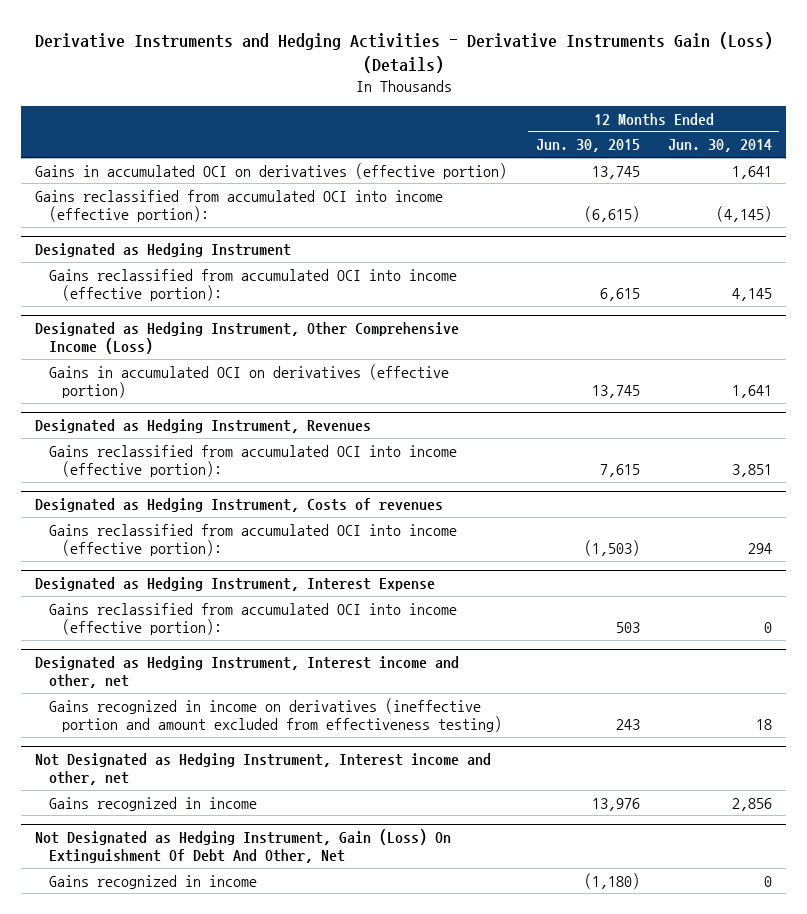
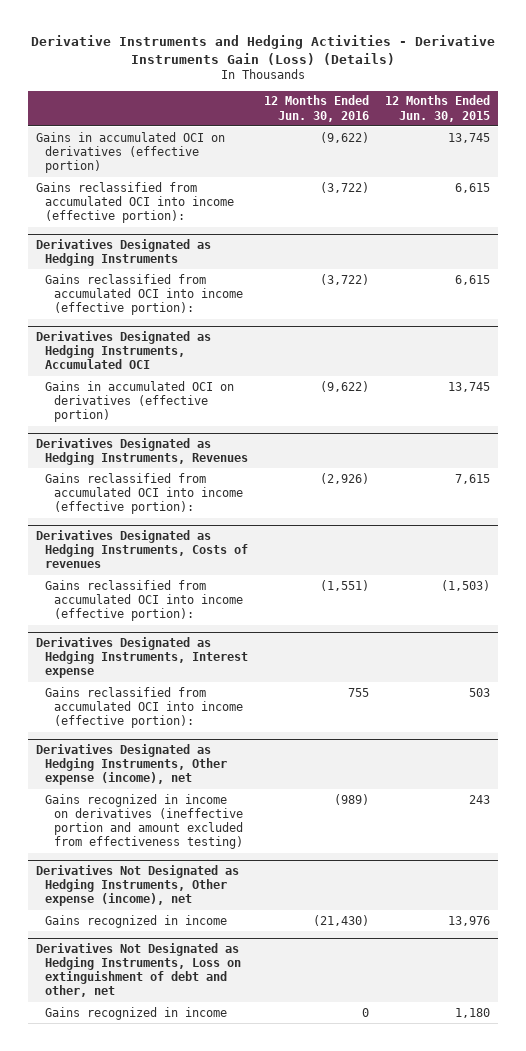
- | 12 Months Ended Jun. 30, 2015 | 12 Months Ended Jun. 30, 2014
+ | 12 Months Ended Jun. 30, 2016 | 12 Months Ended Jun. 30, 2015
- Gains reclassified from accumulated OCI into income (effective portion): | (6,615) | (4,145)
- Designated as Hedging Instrument
- Designated as Hedging Instrument, Other Comprehensive Income (Loss)
+ Derivatives Designated as Hedging Instruments
+ Gains reclassified from accumulated OCI into income (effective portion): | (3,722) | 6,615
+ Derivatives Designated as Hedging Instruments, Accumulated OCI
- Designated as Hedging Instrument, Revenues
+ Derivatives Designated as Hedging Instruments, Revenues
- Designated as Hedging Instrument, Costs of revenues
+ Derivatives Designated as Hedging Instruments, Costs of revenues
- Designated as Hedging Instrument, Interest Expense
+ Derivatives Designated as Hedging Instruments, Interest expense
- Designated as Hedging Instrument, Interest income and other, net
+ Derivatives Designated as Hedging Instruments, Other expense (income), net
- Not Designated as Hedging Instrument, Interest income and other, net
+ Derivatives Not Designated as Hedging Instruments, Other expense (income), net
- Not Designated as Hedging Instrument, Gain (Loss) On Extinguishment Of Debt And Other, Net
- Gains recognized in income | (1,180) | 0
+ Derivatives Not Designated as Hedging Instruments, Loss on extinguishment of debt and other, net
+ Gains recognized in income | 0 | 1,180

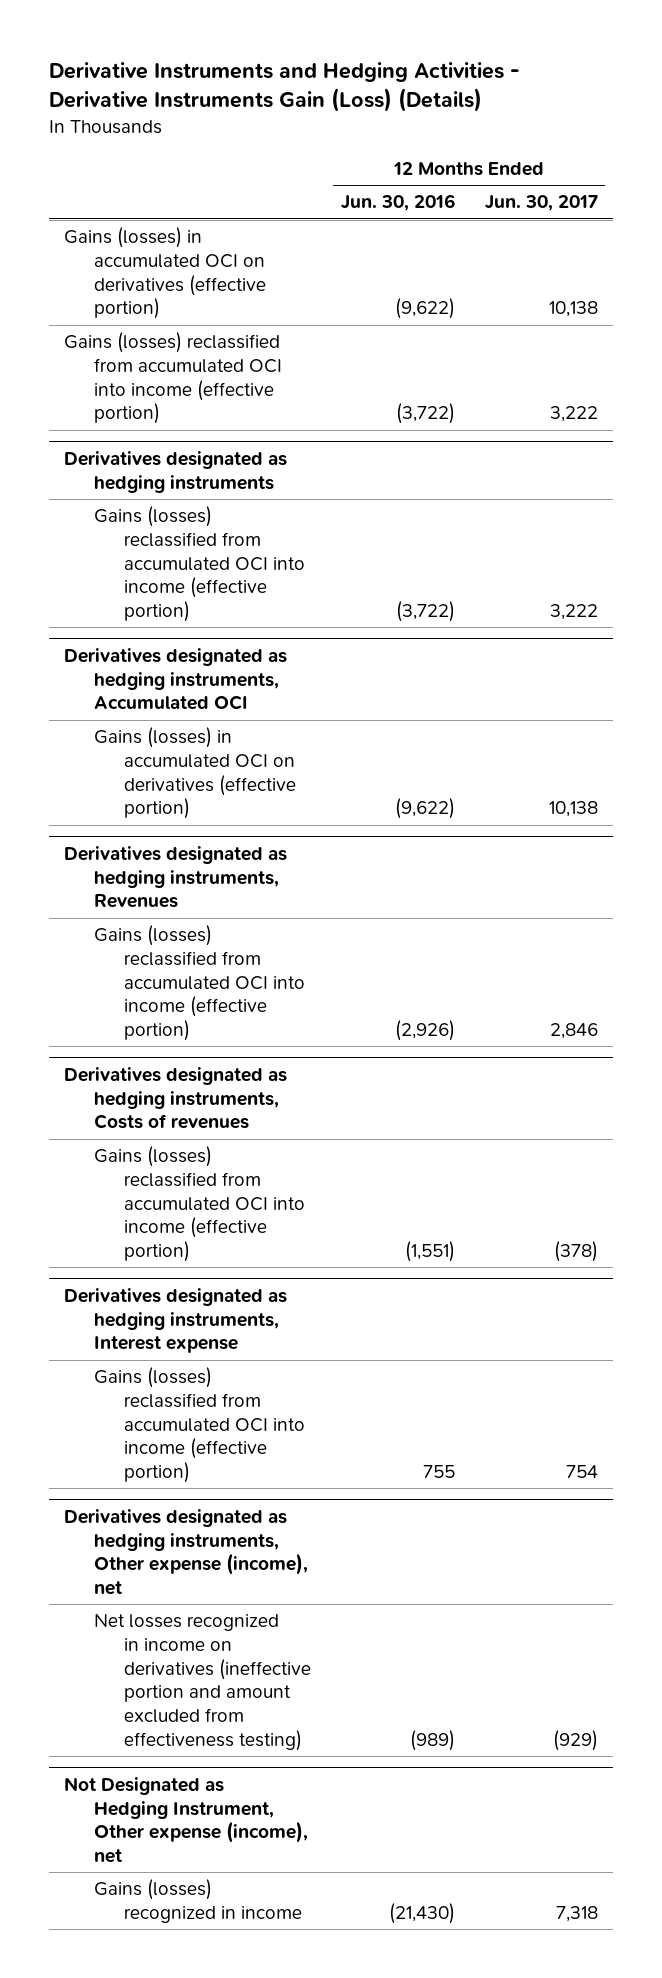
- | 12 Months Ended Jun. 30, 2016 | 12 Months Ended Jun. 30, 2015
+ | 12 Months Ended Jun. 30, 2016 | 12 Months Ended Jun. 30, 2017
- Gains in accumulated OCI on derivatives (effective portion) | (9,622) | 13,745
- Gains reclassified from accumulated OCI into income (effective portion): | (3,722) | 6,615
- Derivatives Designated as Hedging Instruments
- Gains reclassified from accumulated OCI into income (effective portion): | (3,722) | 6,615
- Derivatives Designated as Hedging Instruments, Accumulated OCI
- Gains in accumulated OCI on derivatives (effective portion) | (9,622) | 13,745
- Derivatives Designated as Hedging Instruments, Revenues
- Gains reclassified from accumulated OCI into income (effective portion): | (2,926) | 7,615
- Derivatives Designated as Hedging Instruments, Costs of revenues
- Gains reclassified from accumulated OCI into income (effective portion): | (1,551) | (1,503)
- Derivatives Designated as Hedging Instruments, Interest expense
- Gains reclassified from accumulated OCI into income (effective portion): | 755 | 503
- Derivatives Designated as Hedging Instruments, Other expense (income), net
- Gains recognized in income on derivatives (ineffective portion and amount excluded from effectiveness testing) | (989) | 243
- Derivatives Not Designated as Hedging Instruments, Other expense (income), net
- Gains recognized in income | (21,430) | 13,976
- Derivatives Not Designated as Hedging Instruments, Loss on extinguishment of debt and other, net
- Gains recognized in income | 0 | 1,180
+ Gains (losses) in accumulated OCI on derivatives (effective portion) | (9,622) | 10,138
+ Gains (losses) reclassified from accumulated OCI into income (effective portion) | (3,722) | 3,222
+ Derivatives designated as hedging instruments
+ Gains (losses) reclassified from accumulated OCI into income (effective portion) | (3,722) | 3,222
+ Derivatives designated as hedging instruments, Accumulated OCI
+ Gains (losses) in accumulated OCI on derivatives (effective portion) | (9,622) | 10,138
+ Derivatives designated as hedging instruments, Revenues
+ Gains (losses) reclassified from accumulated OCI into income (effective portion) | (2,926) | 2,846
+ Derivatives designated as hedging instruments, Costs of revenues
+ Gains (losses) reclassified from accumulated OCI into income (effective portion) | (1,551) | (378)
+ Derivatives designated as hedging instruments, Interest expense
+ Gains (losses) reclassified from accumulated OCI into income (effective portion) | 755 | 754
+ Derivatives designated as hedging instruments, Other expense (income), net
+ Net losses recognized in income on derivatives (ineffective portion and amount excluded from effectiveness testing) | (989) | (929)
+ Not Designated as Hedging Instrument, Other expense (income), net
+ Gains (losses) recognized in income | (21,430) | 7,318

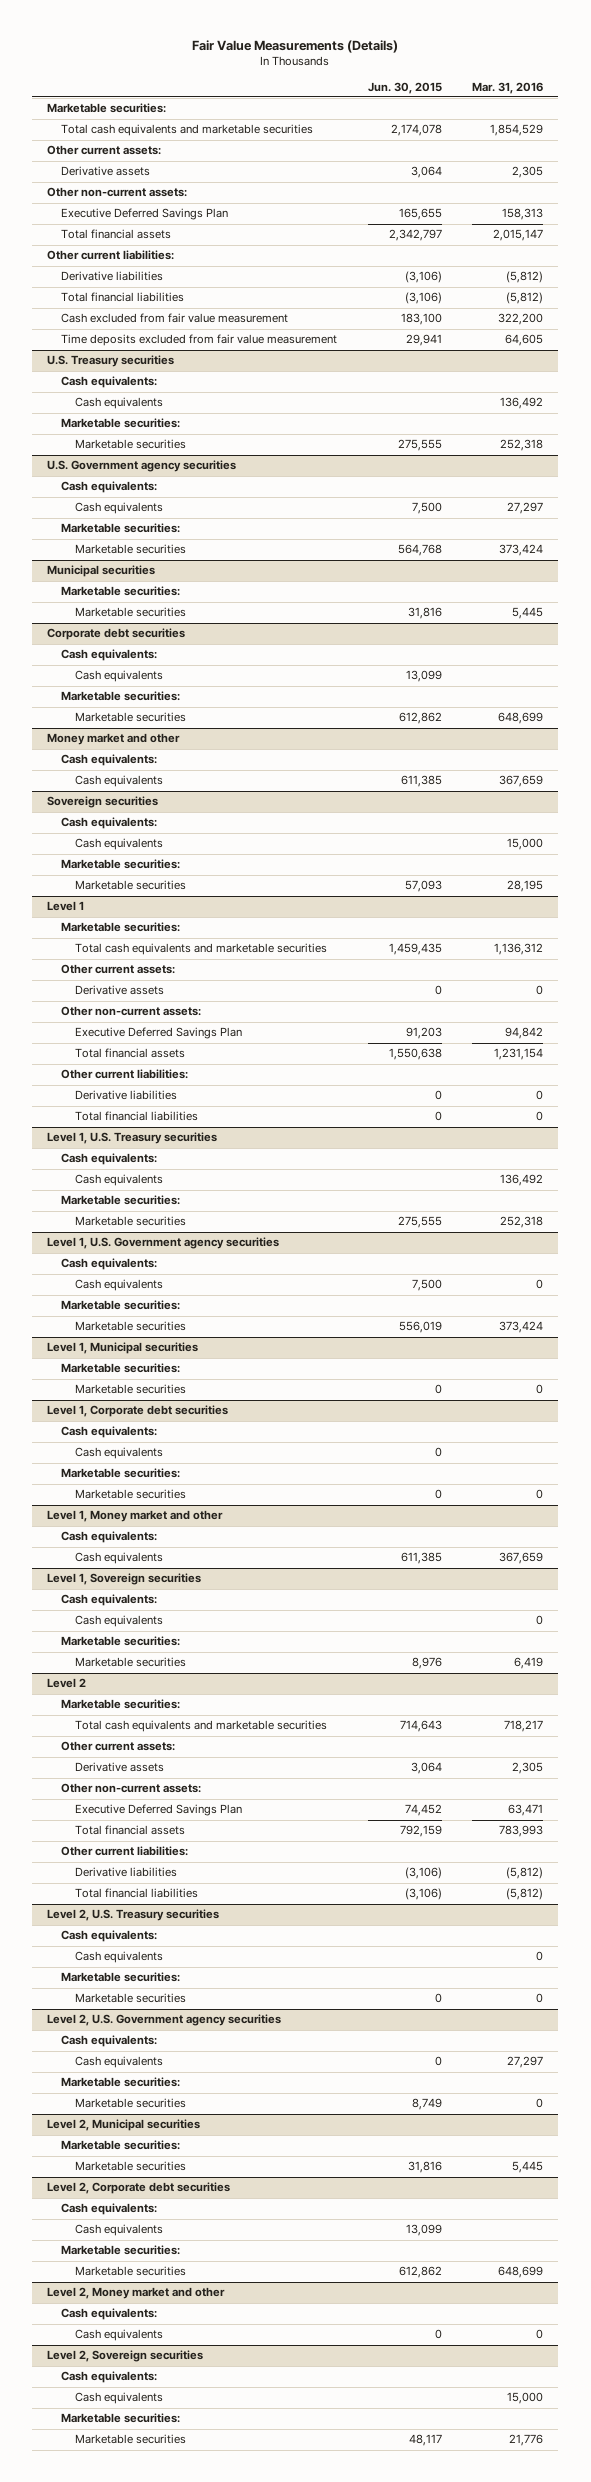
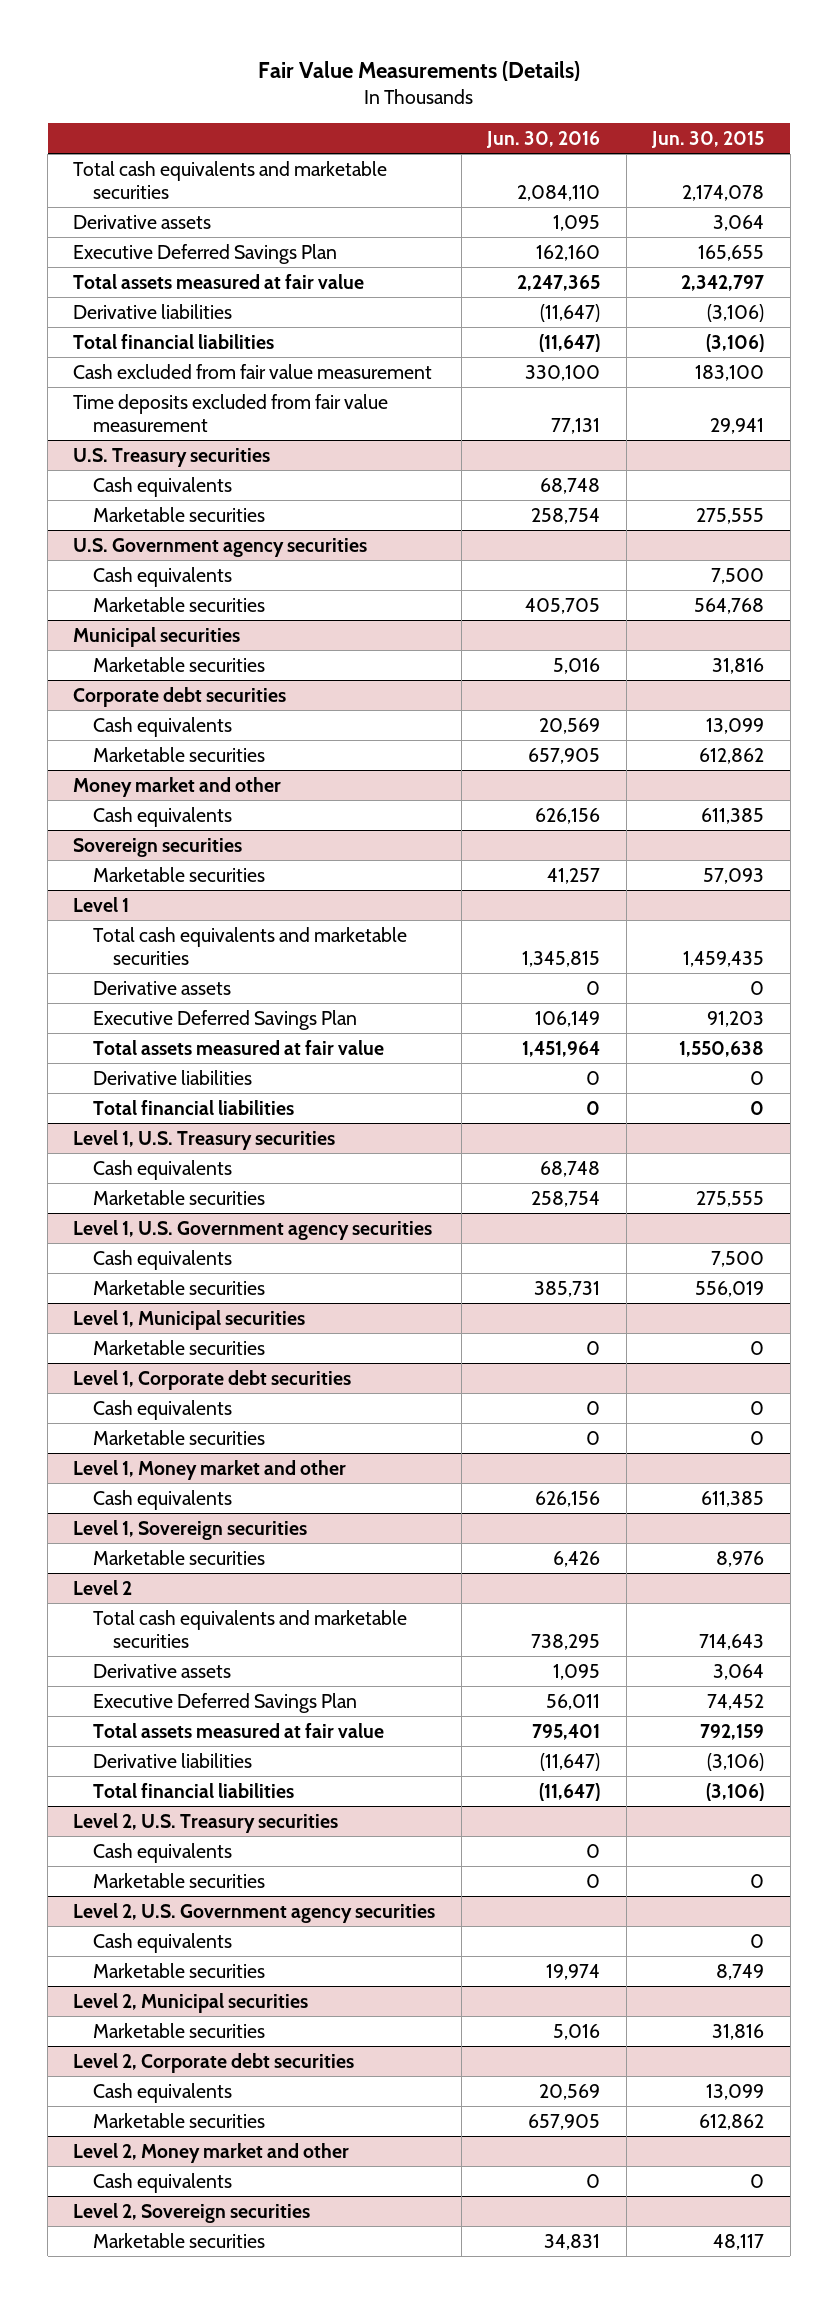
- | Jun. 30, 2015 | Mar. 31, 2016
+ | Jun. 30, 2016 | Jun. 30, 2015
- Marketable securities:
- Other current assets:
- Other non-current assets:
- Total financial assets | 2,342,797 | 2,015,147
- Other current liabilities:
+ Total assets measured at fair value | 2,247,365 | 2,342,797
@ U.S. Treasury securities
- Cash equivalents:
- Marketable securities:
@ U.S. Government agency securities
- Cash equivalents:
- Marketable securities:
@ Municipal securities
- Marketable securities:
@ Corporate debt securities
- Cash equivalents:
- Marketable securities:
@ Money market and other
- Cash equivalents:
@ Sovereign securities
- Cash equivalents:
- Cash equivalents | | 15,000
- Marketable securities:
@ Level 1
- Marketable securities:
- Other current assets:
- Other non-current assets:
- Total financial assets | 1,550,638 | 1,231,154
- Other current liabilities:
+ Total assets measured at fair value | 1,451,964 | 1,550,638
@ Level 1, U.S. Treasury securities
- Cash equivalents:
- Marketable securities:
@ Level 1, U.S. Government agency securities
- Cash equivalents:
- Marketable securities:
@ Level 1, Municipal securities
- Marketable securities:
@ Level 1, Corporate debt securities
- Cash equivalents:
- Marketable securities:
@ Level 1, Money market and other
- Cash equivalents:
@ Level 1, Sovereign securities
- Cash equivalents:
- Cash equivalents | | 0
- Marketable securities:
@ Level 2
- Marketable securities:
- Other current assets:
- Other non-current assets:
- Total financial assets | 792,159 | 783,993
- Other current liabilities:
+ Total assets measured at fair value | 795,401 | 792,159
@ Level 2, U.S. Treasury securities
- Cash equivalents:
- Marketable securities:
@ Level 2, U.S. Government agency securities
- Cash equivalents:
- Marketable securities:
@ Level 2, Municipal securities
- Marketable securities:
@ Level 2, Corporate debt securities
- Cash equivalents:
- Marketable securities:
@ Level 2, Money market and other
- Cash equivalents:
@ Level 2, Sovereign securities
- Cash equivalents:
- Cash equivalents | | 15,000
- Marketable securities:

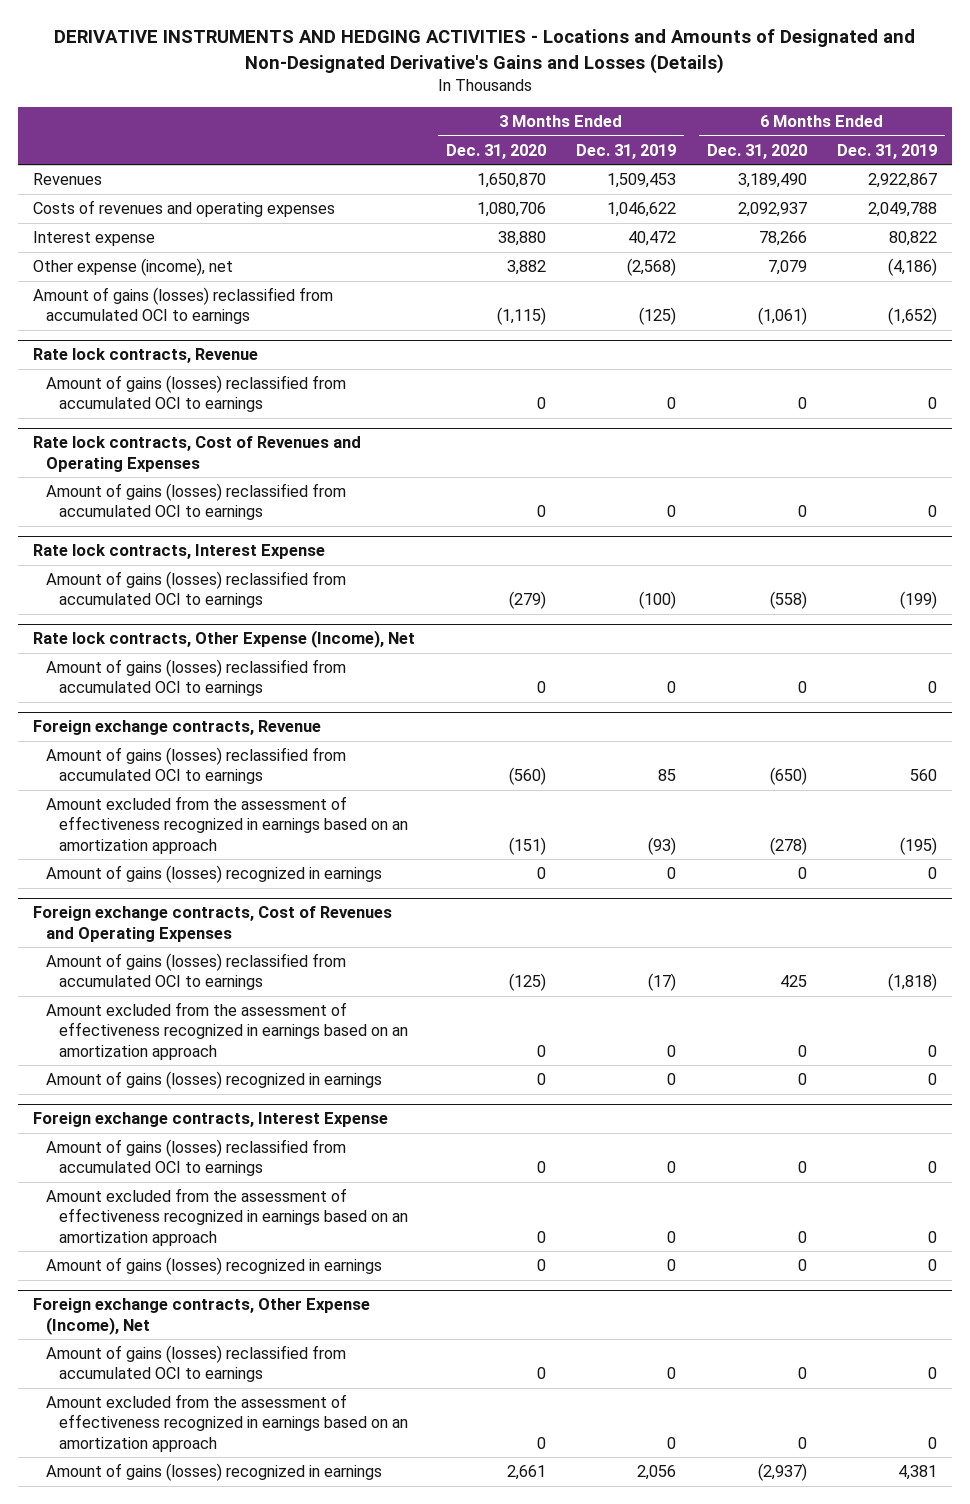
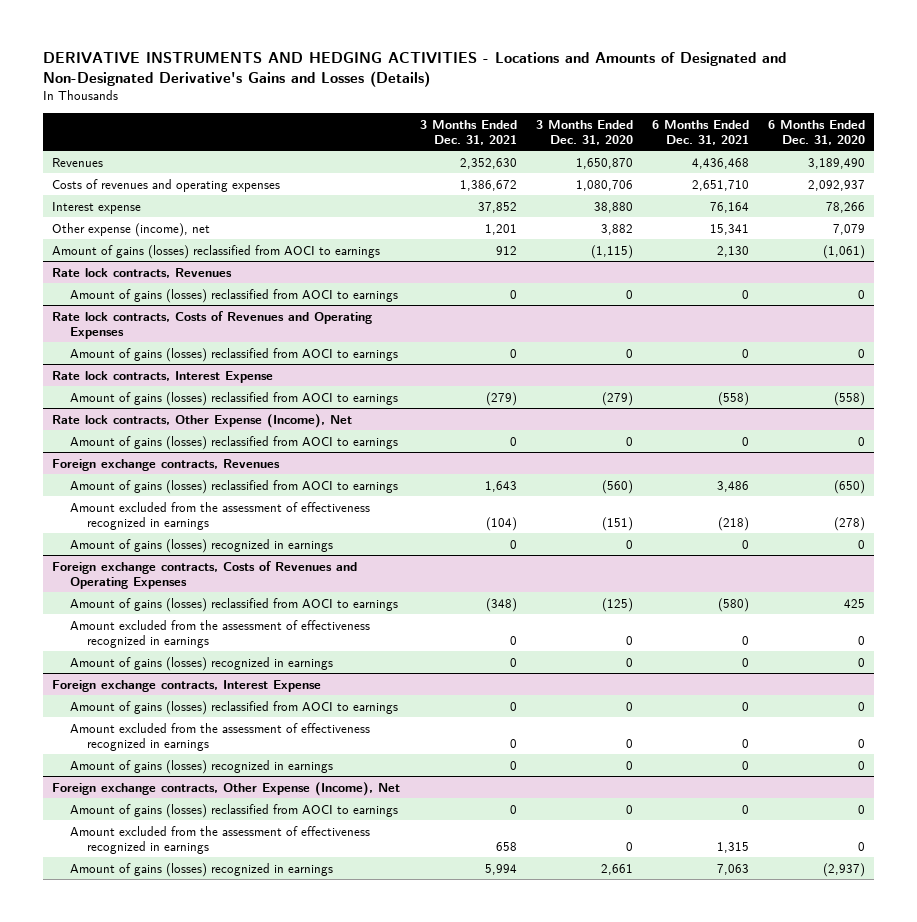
- | 3 Months Ended Dec. 31, 2020 | 3 Months Ended Dec. 31, 2019 | 6 Months Ended Dec. 31, 2020 | 6 Months Ended Dec. 31, 2019
+ | 3 Months Ended Dec. 31, 2021 | 3 Months Ended Dec. 31, 2020 | 6 Months Ended Dec. 31, 2021 | 6 Months Ended Dec. 31, 2020
- Amount of gains (losses) reclassified from accumulated OCI to earnings | (1,115) | (125) | (1,061) | (1,652)
- Rate lock contracts, Revenue
- Amount of gains (losses) reclassified from accumulated OCI to earnings | 0 | 0 | 0 | 0
- Rate lock contracts, Cost of Revenues and Operating Expenses
- Amount of gains (losses) reclassified from accumulated OCI to earnings | 0 | 0 | 0 | 0
+ Amount of gains (losses) reclassified from AOCI to earnings | 912 | (1,115) | 2,130 | (1,061)
+ Rate lock contracts, Revenues
+ Amount of gains (losses) reclassified from AOCI to earnings | 0 | 0 | 0 | 0
+ Rate lock contracts, Costs of Revenues and Operating Expenses
+ Amount of gains (losses) reclassified from AOCI to earnings | 0 | 0 | 0 | 0
@ Rate lock contracts, Interest Expense
- Amount of gains (losses) reclassified from accumulated OCI to earnings | (279) | (100) | (558) | (199)
+ Amount of gains (losses) reclassified from AOCI to earnings | (279) | (279) | (558) | (558)
@ Rate lock contracts, Other Expense (Income), Net
- Amount of gains (losses) reclassified from accumulated OCI to earnings | 0 | 0 | 0 | 0
- Foreign exchange contracts, Revenue
- Amount of gains (losses) reclassified from accumulated OCI to earnings | (560) | 85 | (650) | 560
- Amount excluded from the assessment of effectiveness recognized in earnings based on an amortization approach | (151) | (93) | (278) | (195)
@ Rate lock contracts, Other Expense (Income), Net
+ Amount of gains (losses) reclassified from AOCI to earnings | 0 | 0 | 0 | 0
+ Foreign exchange contracts, Revenues
+ Amount of gains (losses) reclassified from AOCI to earnings | 1,643 | (560) | 3,486 | (650)
+ Amount excluded from the assessment of effectiveness recognized in earnings | (104) | (151) | (218) | (278)
- Foreign exchange contracts, Cost of Revenues and Operating Expenses
- Amount of gains (losses) reclassified from accumulated OCI to earnings | (125) | (17) | 425 | (1,818)
- Amount excluded from the assessment of effectiveness recognized in earnings based on an amortization approach | 0 | 0 | 0 | 0
+ Foreign exchange contracts, Costs of Revenues and Operating Expenses
+ Amount of gains (losses) reclassified from AOCI to earnings | (348) | (125) | (580) | 425
+ Amount excluded from the assessment of effectiveness recognized in earnings | 0 | 0 | 0 | 0
@ Foreign exchange contracts, Interest Expense
- Amount of gains (losses) reclassified from accumulated OCI to earnings | 0 | 0 | 0 | 0
- Amount excluded from the assessment of effectiveness recognized in earnings based on an amortization approach | 0 | 0 | 0 | 0
+ Amount of gains (losses) reclassified from AOCI to earnings | 0 | 0 | 0 | 0
+ Amount excluded from the assessment of effectiveness recognized in earnings | 0 | 0 | 0 | 0
@ Foreign exchange contracts, Other Expense (Income), Net
- Amount of gains (losses) reclassified from accumulated OCI to earnings | 0 | 0 | 0 | 0
- Amount excluded from the assessment of effectiveness recognized in earnings based on an amortization approach | 0 | 0 | 0 | 0
+ Amount of gains (losses) reclassified from AOCI to earnings | 0 | 0 | 0 | 0
+ Amount excluded from the assessment of effectiveness recognized in earnings | 658 | 0 | 1,315 | 0

